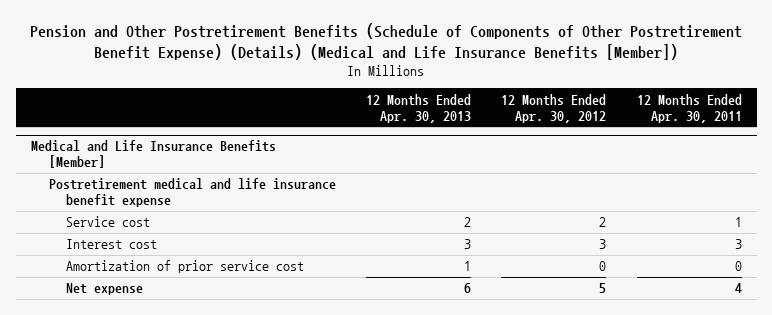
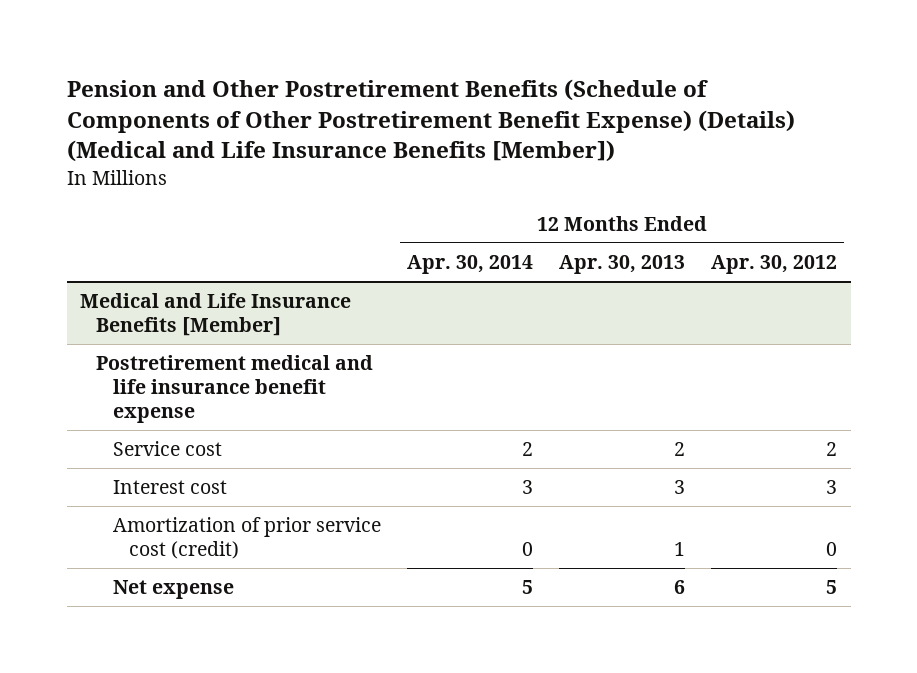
- | 12 Months Ended Apr. 30, 2013 | 12 Months Ended Apr. 30, 2012 | 12 Months Ended Apr. 30, 2011
+ | 12 Months Ended Apr. 30, 2014 | 12 Months Ended Apr. 30, 2013 | 12 Months Ended Apr. 30, 2012
@ Medical and Life Insurance Benefits [Member]
- Amortization of prior service cost | 1 | 0 | 0
+ Amortization of prior service cost (credit) | 0 | 1 | 0

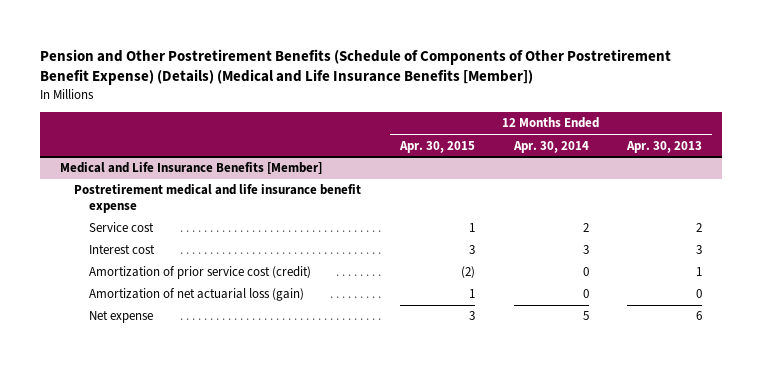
- | 12 Months Ended Apr. 30, 2014 | 12 Months Ended Apr. 30, 2013 | 12 Months Ended Apr. 30, 2012
+ | 12 Months Ended Apr. 30, 2015 | 12 Months Ended Apr. 30, 2014 | 12 Months Ended Apr. 30, 2013
@ Medical and Life Insurance Benefits [Member]
+ Amortization of net actuarial loss (gain) | 1 | 0 | 0

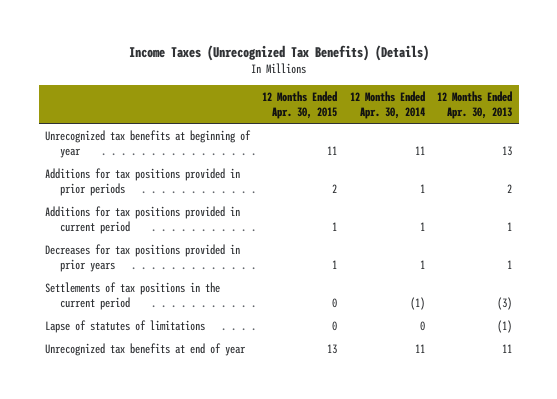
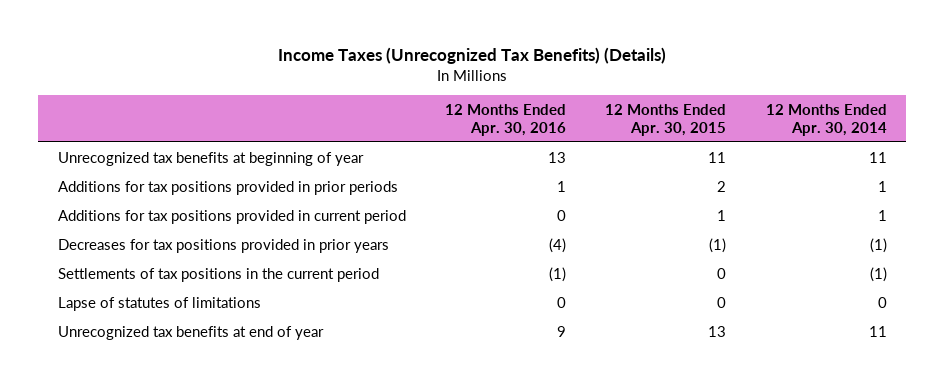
- | 12 Months Ended Apr. 30, 2015 | 12 Months Ended Apr. 30, 2014 | 12 Months Ended Apr. 30, 2013
+ | 12 Months Ended Apr. 30, 2016 | 12 Months Ended Apr. 30, 2015 | 12 Months Ended Apr. 30, 2014
- Decreases for tax positions provided in prior years | 1 | 1 | 1
+ Decreases for tax positions provided in prior years | (4) | (1) | (1)

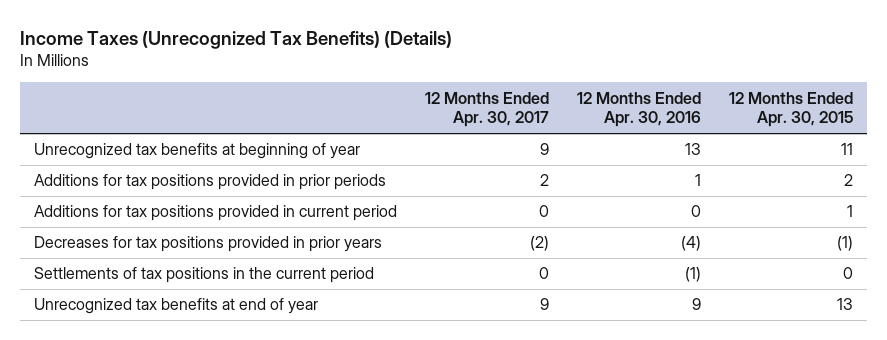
- | 12 Months Ended Apr. 30, 2016 | 12 Months Ended Apr. 30, 2015 | 12 Months Ended Apr. 30, 2014
+ | 12 Months Ended Apr. 30, 2017 | 12 Months Ended Apr. 30, 2016 | 12 Months Ended Apr. 30, 2015
- Lapse of statutes of limitations | 0 | 0 | 0

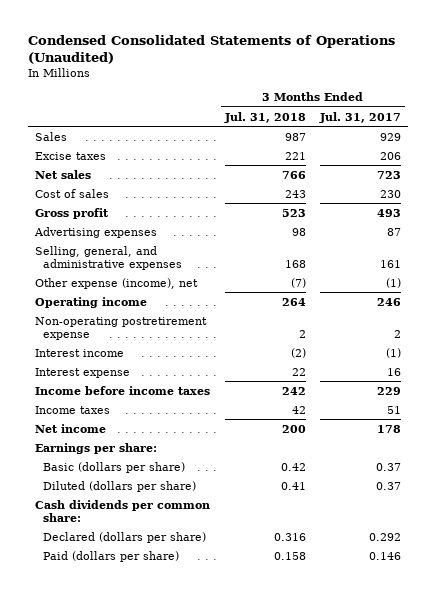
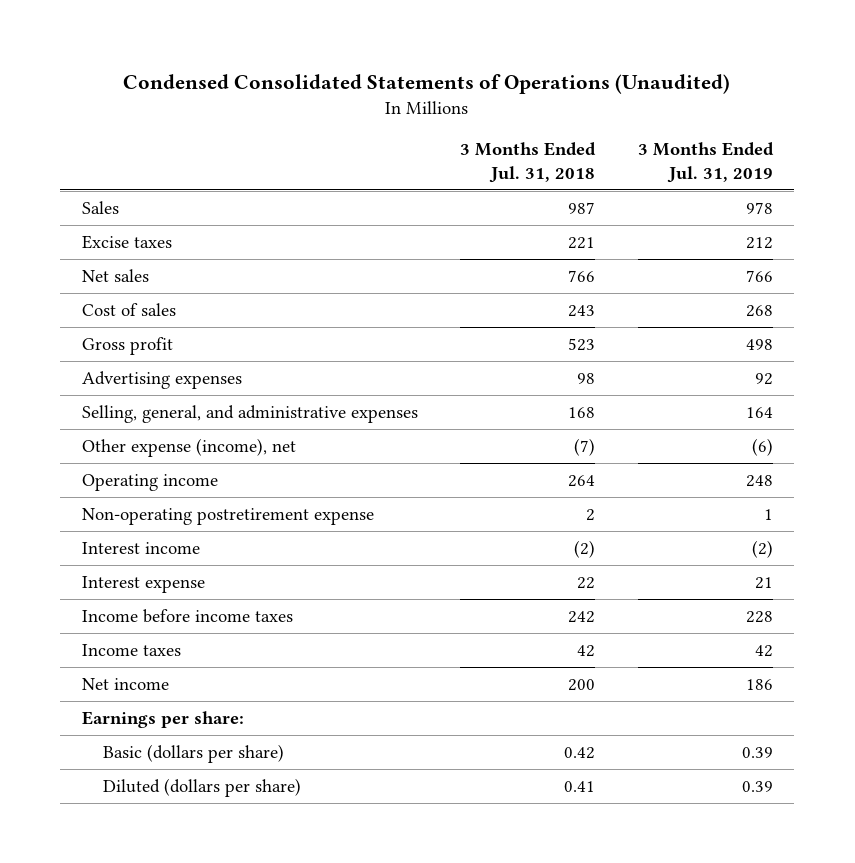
- | 3 Months Ended Jul. 31, 2018 | 3 Months Ended Jul. 31, 2017
+ | 3 Months Ended Jul. 31, 2018 | 3 Months Ended Jul. 31, 2019
- Cash dividends per common share:
- Declared (dollars per share) | 0.316 | 0.292
- Paid (dollars per share) | 0.158 | 0.146

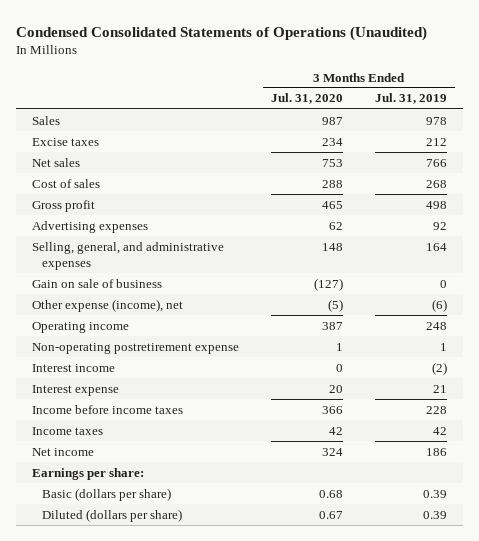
- | 3 Months Ended Jul. 31, 2018 | 3 Months Ended Jul. 31, 2019
+ | 3 Months Ended Jul. 31, 2020 | 3 Months Ended Jul. 31, 2019
+ Gain on sale of business | (127) | 0

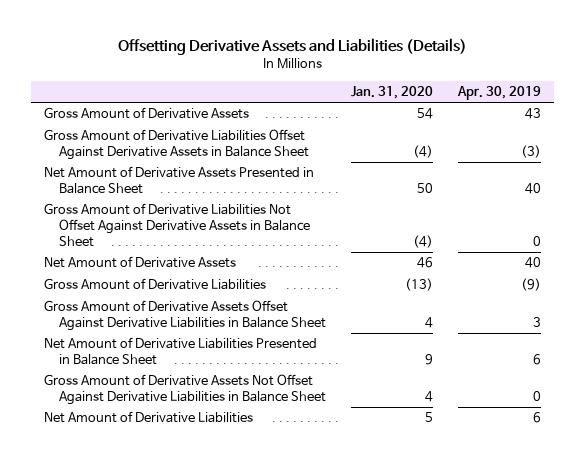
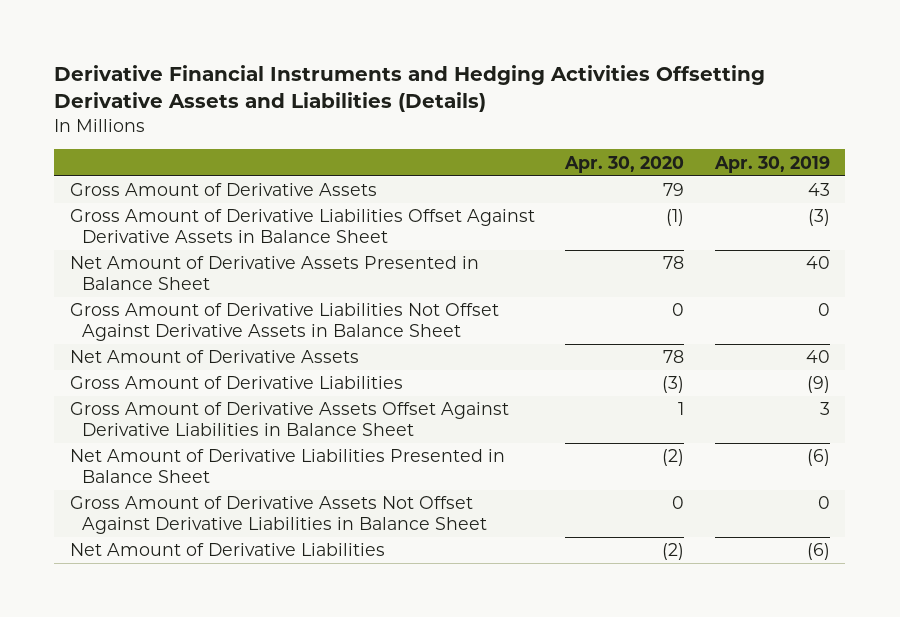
- Offsetting Derivative Assets and Liabilities (Details)
+ Derivative Financial Instruments and Hedging Activities Offsetting Derivative Assets and Liabilities (Details)
- | Jan. 31, 2020 | Apr. 30, 2019
+ | Apr. 30, 2020 | Apr. 30, 2019
- Net Amount of Derivative Liabilities Presented in Balance Sheet | 9 | 6
+ Net Amount of Derivative Liabilities Presented in Balance Sheet | (2) | (6)
- Net Amount of Derivative Liabilities | 5 | 6
+ Net Amount of Derivative Liabilities | (2) | (6)

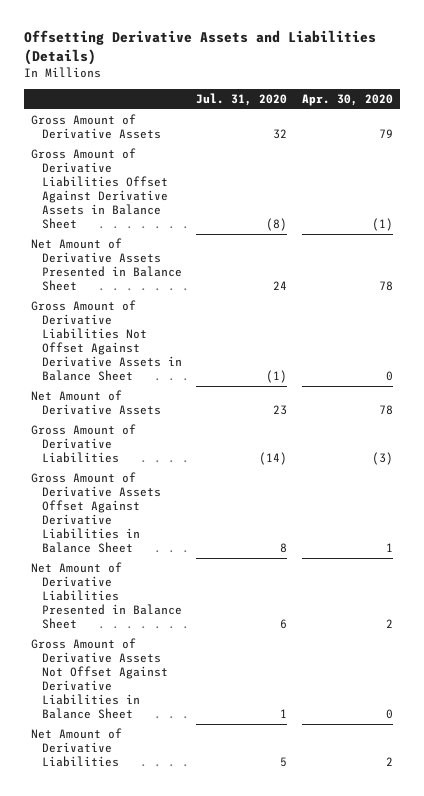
- Derivative Financial Instruments and Hedging Activities Offsetting Derivative Assets and Liabilities (Details)
+ Offsetting Derivative Assets and Liabilities (Details)
- | Apr. 30, 2020 | Apr. 30, 2019
+ | Jul. 31, 2020 | Apr. 30, 2020
- Net Amount of Derivative Liabilities Presented in Balance Sheet | (2) | (6)
+ Net Amount of Derivative Liabilities Presented in Balance Sheet | 6 | 2
- Net Amount of Derivative Liabilities | (2) | (6)
+ Net Amount of Derivative Liabilities | 5 | 2

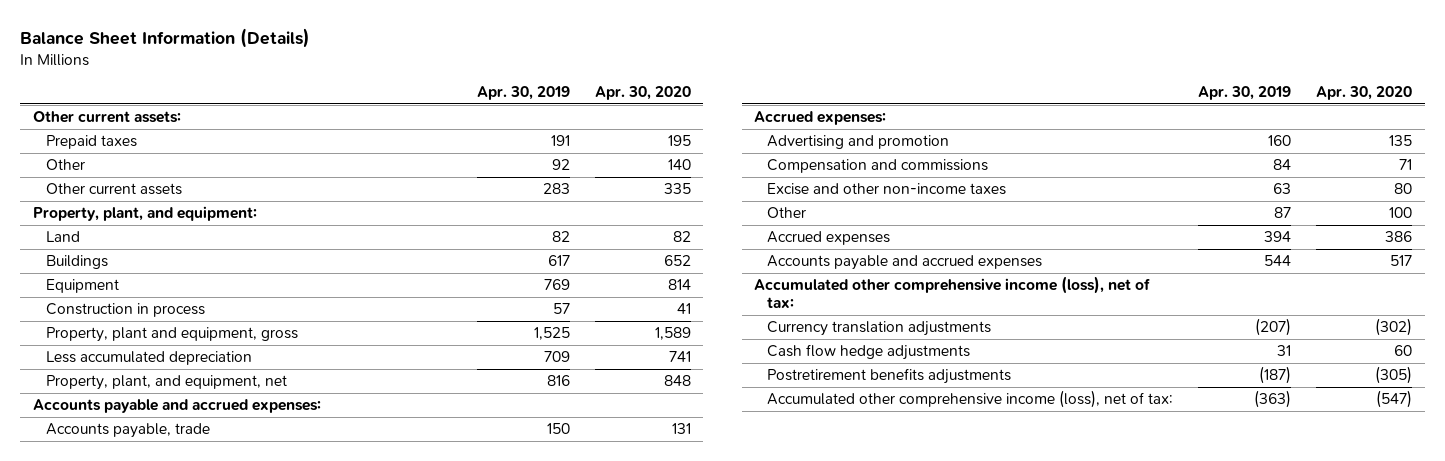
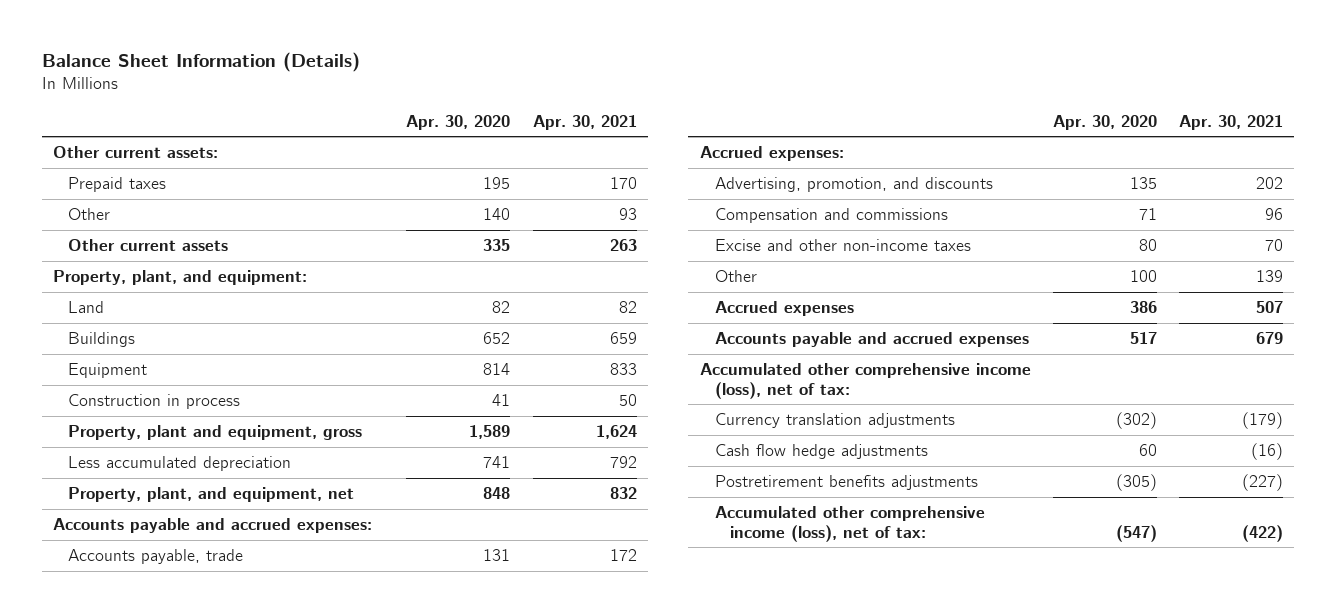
- | Apr. 30, 2019 | Apr. 30, 2020
+ | Apr. 30, 2020 | Apr. 30, 2021
- Advertising and promotion | 160 | 135
+ Advertising, promotion, and discounts | 135 | 202

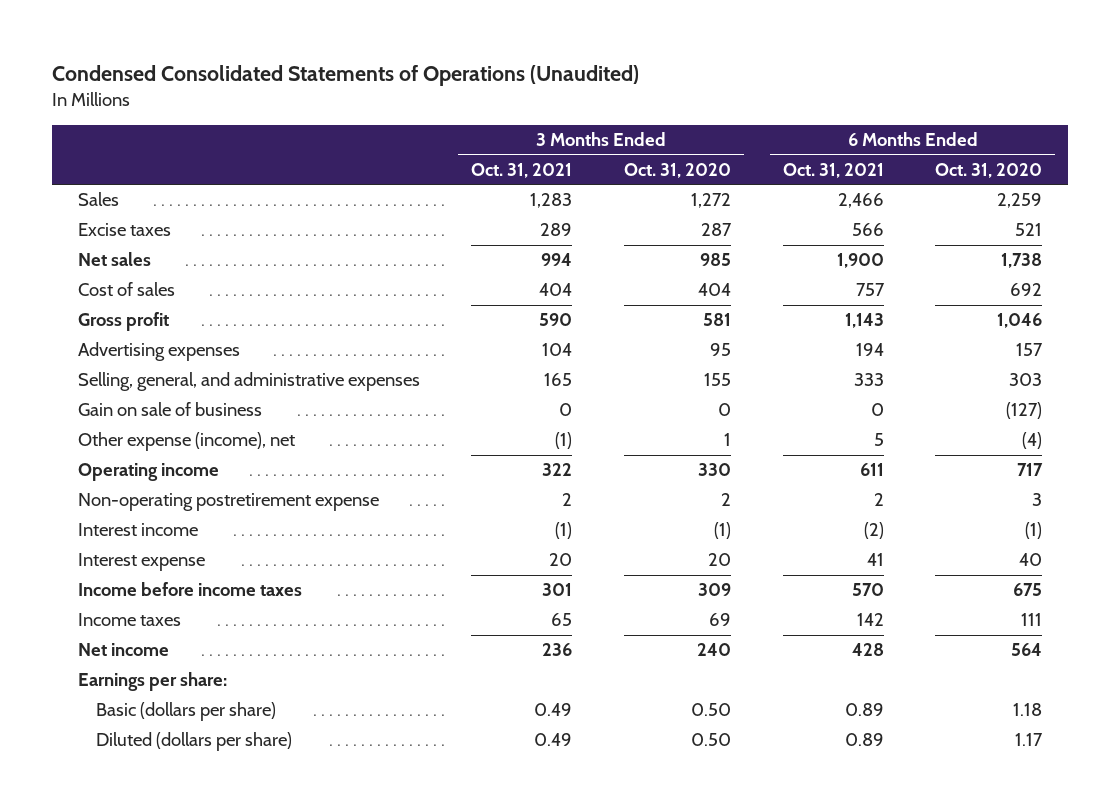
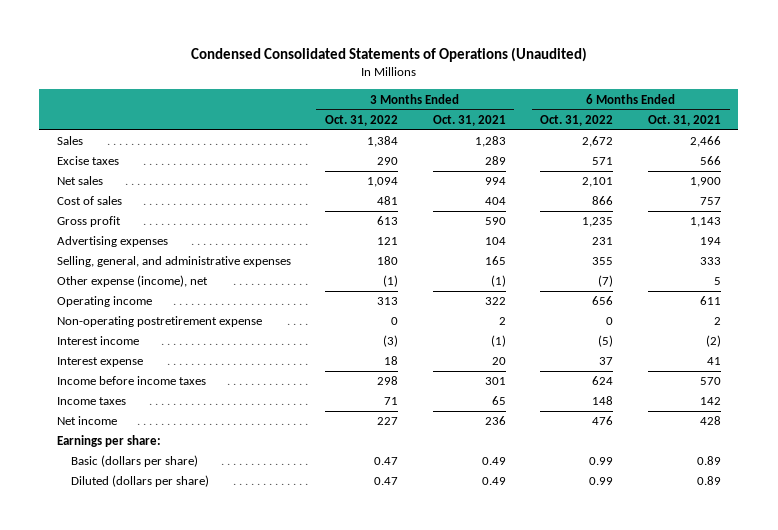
- | 3 Months Ended Oct. 31, 2021 | 3 Months Ended Oct. 31, 2020 | 6 Months Ended Oct. 31, 2021 | 6 Months Ended Oct. 31, 2020
+ | 3 Months Ended Oct. 31, 2022 | 3 Months Ended Oct. 31, 2021 | 6 Months Ended Oct. 31, 2022 | 6 Months Ended Oct. 31, 2021
- Gain on sale of business | 0 | 0 | 0 | (127)

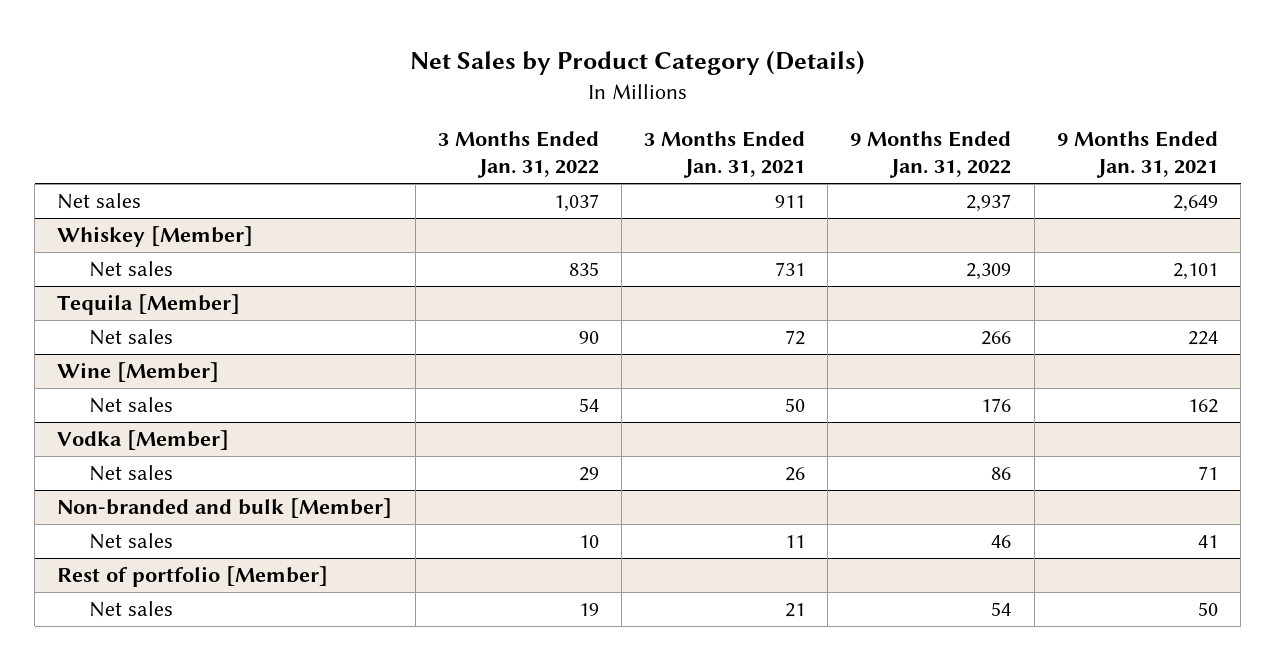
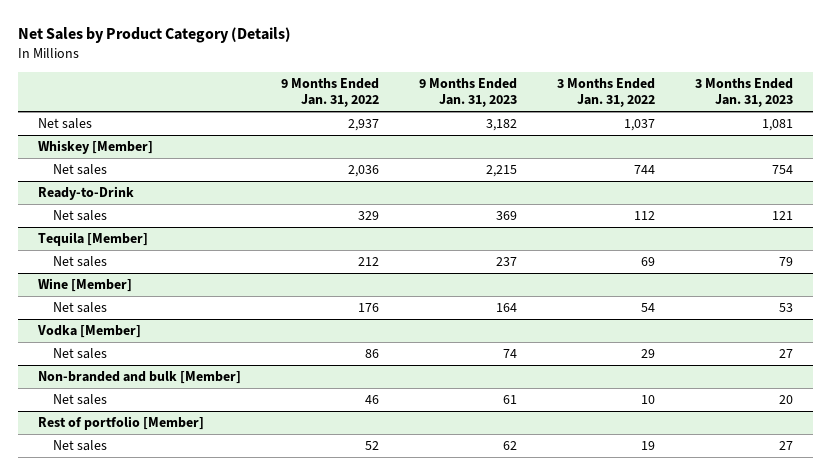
- | 3 Months Ended Jan. 31, 2022 | 3 Months Ended Jan. 31, 2021 | 9 Months Ended Jan. 31, 2022 | 9 Months Ended Jan. 31, 2021
+ | 9 Months Ended Jan. 31, 2022 | 9 Months Ended Jan. 31, 2023 | 3 Months Ended Jan. 31, 2022 | 3 Months Ended Jan. 31, 2023
@ Whiskey [Member]
- Net sales | 835 | 731 | 2,309 | 2,101
+ Net sales | 2,036 | 2,215 | 744 | 754
+ Ready-to-Drink
+ Net sales | 329 | 369 | 112 | 121
@ Tequila [Member]
- Net sales | 90 | 72 | 266 | 224
+ Net sales | 212 | 237 | 69 | 79
@ Rest of portfolio [Member]
- Net sales | 19 | 21 | 54 | 50
+ Net sales | 52 | 62 | 19 | 27

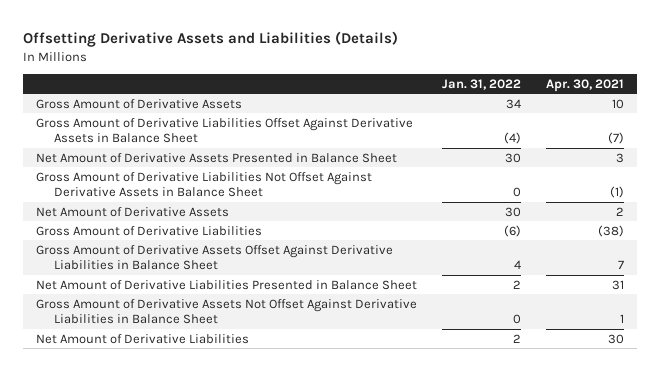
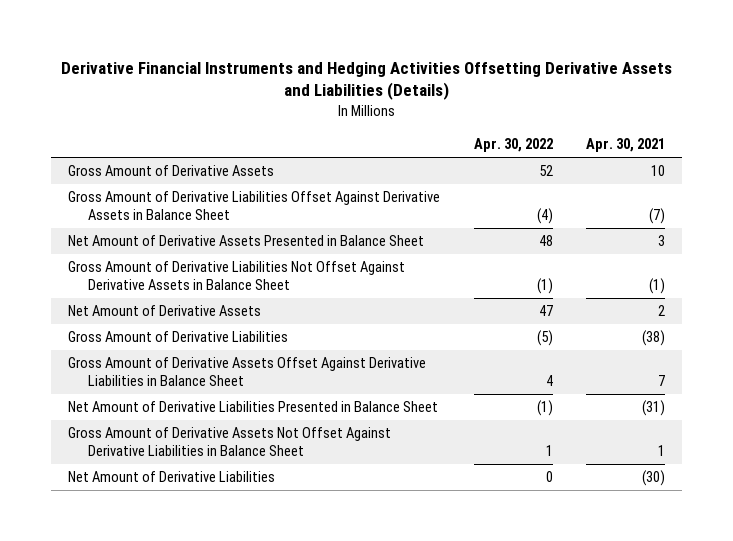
- Offsetting Derivative Assets and Liabilities (Details)
+ Derivative Financial Instruments and Hedging Activities Offsetting Derivative Assets and Liabilities (Details)
- | Jan. 31, 2022 | Apr. 30, 2021
+ | Apr. 30, 2022 | Apr. 30, 2021
- Net Amount of Derivative Liabilities Presented in Balance Sheet | 2 | 31
+ Net Amount of Derivative Liabilities Presented in Balance Sheet | (1) | (31)
- Net Amount of Derivative Liabilities | 2 | 30
+ Net Amount of Derivative Liabilities | 0 | (30)

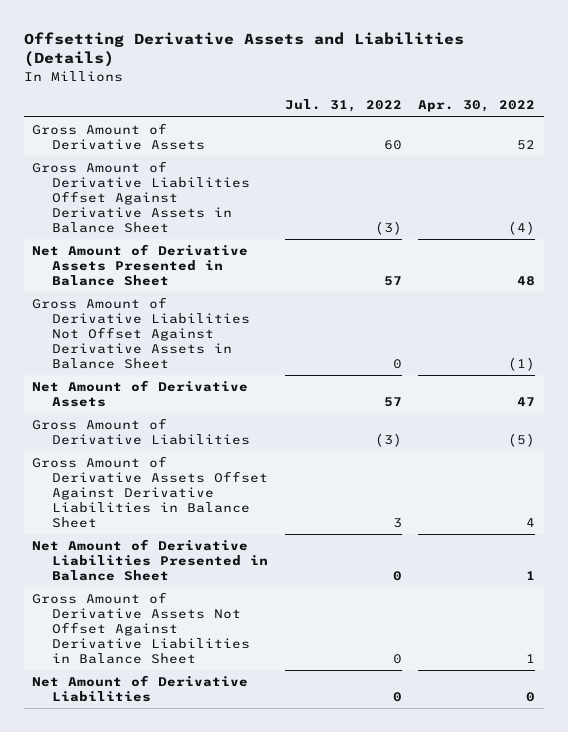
- Derivative Financial Instruments and Hedging Activities Offsetting Derivative Assets and Liabilities (Details)
+ Offsetting Derivative Assets and Liabilities (Details)
- | Apr. 30, 2022 | Apr. 30, 2021
+ | Jul. 31, 2022 | Apr. 30, 2022
- Net Amount of Derivative Liabilities Presented in Balance Sheet | (1) | (31)
+ Net Amount of Derivative Liabilities Presented in Balance Sheet | 0 | 1

